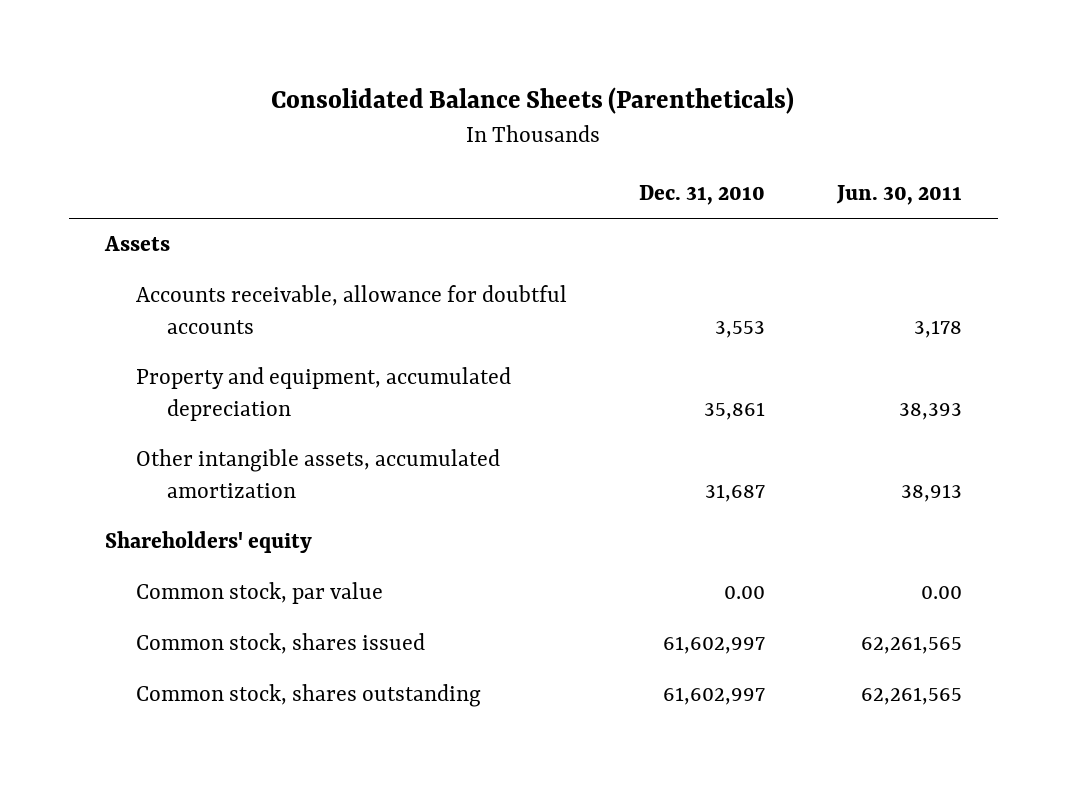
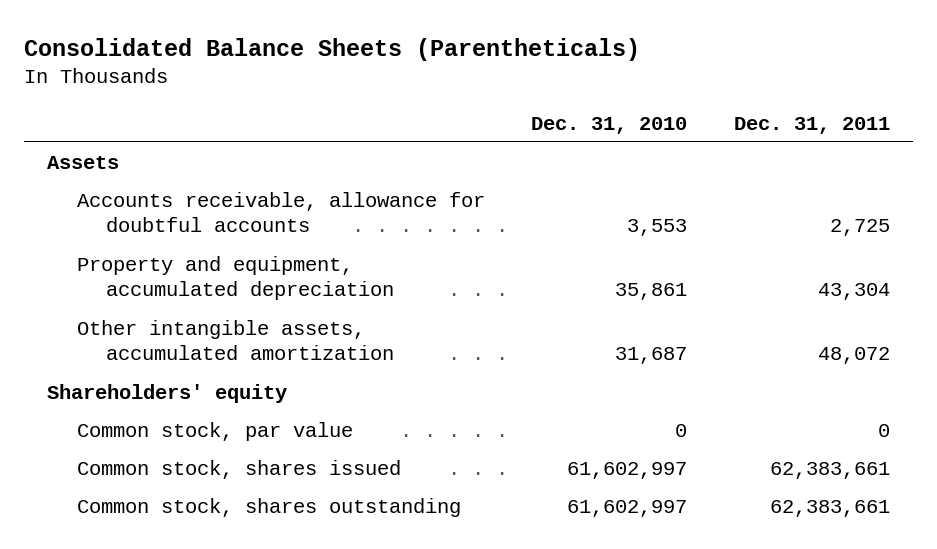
- | Dec. 31, 2010 | Jun. 30, 2011
+ | Dec. 31, 2010 | Dec. 31, 2011
- Common stock, par value | 0.00 | 0.00
+ Common stock, par value | 0 | 0

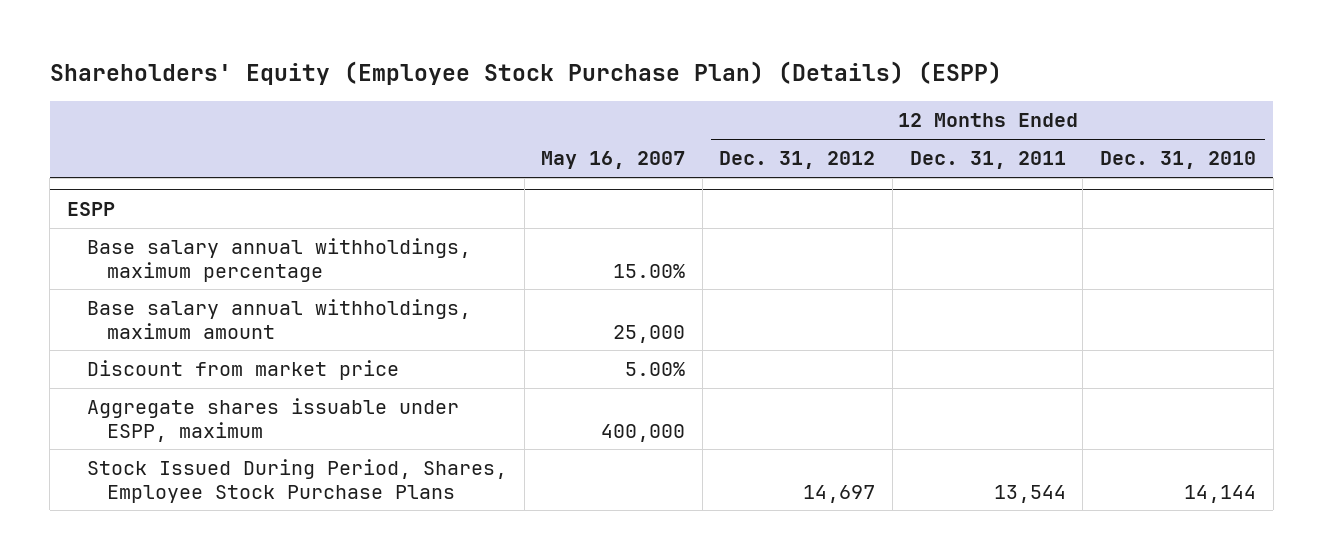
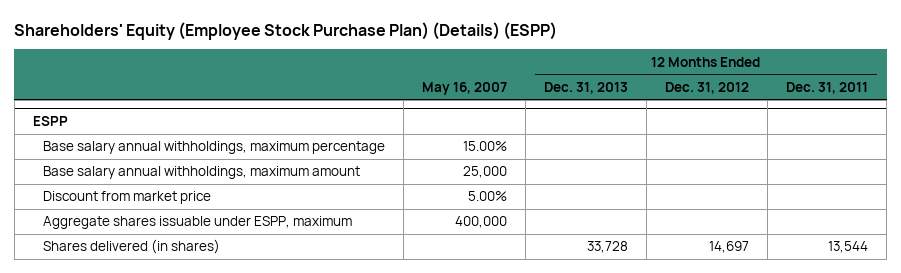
- | May 16, 2007 | 12 Months Ended Dec. 31, 2012 | 12 Months Ended Dec. 31, 2011 | 12 Months Ended Dec. 31, 2010
+ | May 16, 2007 | 12 Months Ended Dec. 31, 2013 | 12 Months Ended Dec. 31, 2012 | 12 Months Ended Dec. 31, 2011
@ ESPP
- Stock Issued During Period, Shares, Employee Stock Purchase Plans | | 14,697 | 13,544 | 14,144
+ Shares delivered (in shares) | | 33,728 | 14,697 | 13,544

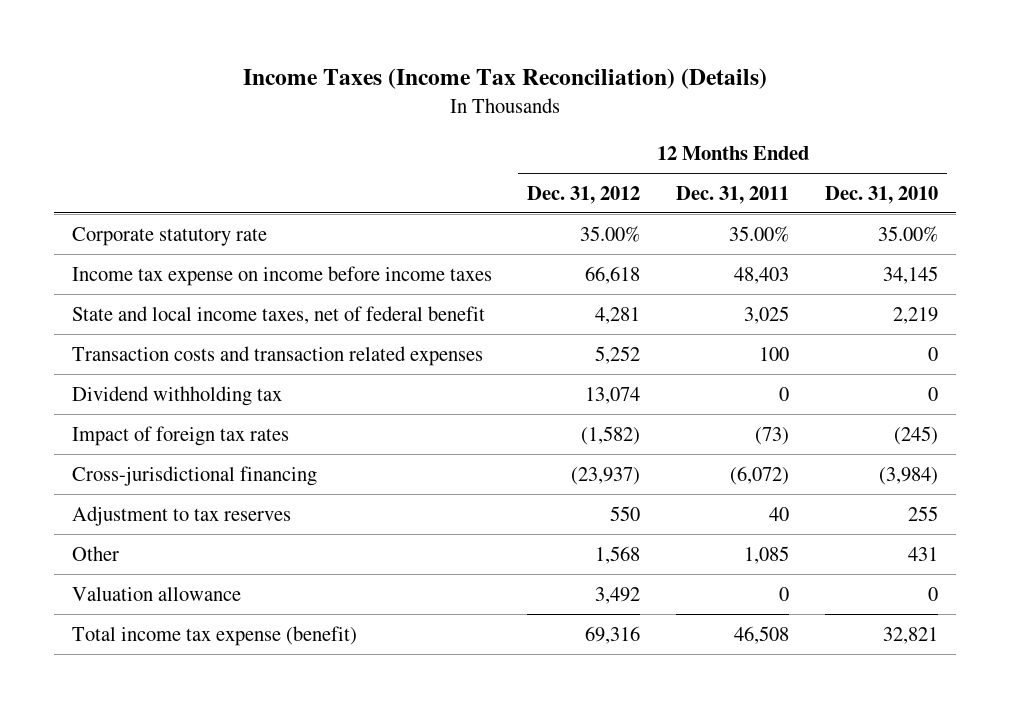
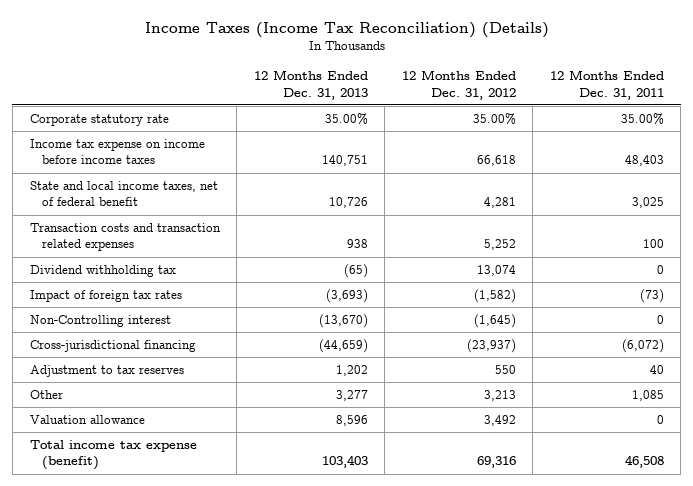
- | 12 Months Ended Dec. 31, 2012 | 12 Months Ended Dec. 31, 2011 | 12 Months Ended Dec. 31, 2010
+ | 12 Months Ended Dec. 31, 2013 | 12 Months Ended Dec. 31, 2012 | 12 Months Ended Dec. 31, 2011
+ Non-Controlling interest | (13,670) | (1,645) | 0
- Other | 1,568 | 1,085 | 431
+ Other | 3,277 | 3,213 | 1,085

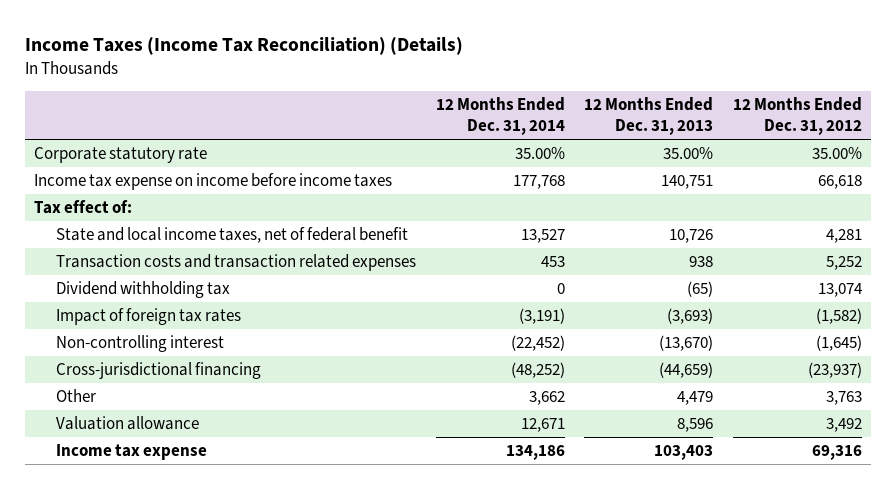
- | 12 Months Ended Dec. 31, 2013 | 12 Months Ended Dec. 31, 2012 | 12 Months Ended Dec. 31, 2011
+ | 12 Months Ended Dec. 31, 2014 | 12 Months Ended Dec. 31, 2013 | 12 Months Ended Dec. 31, 2012
+ Tax effect of:
- Non-Controlling interest | (13,670) | (1,645) | 0
+ Non-controlling interest | (22,452) | (13,670) | (1,645)
- Adjustment to tax reserves | 1,202 | 550 | 40
- Other | 3,277 | 3,213 | 1,085
+ Other | 3,662 | 4,479 | 3,763
- Total income tax expense (benefit) | 103,403 | 69,316 | 46,508
+ Income tax expense | 134,186 | 103,403 | 69,316

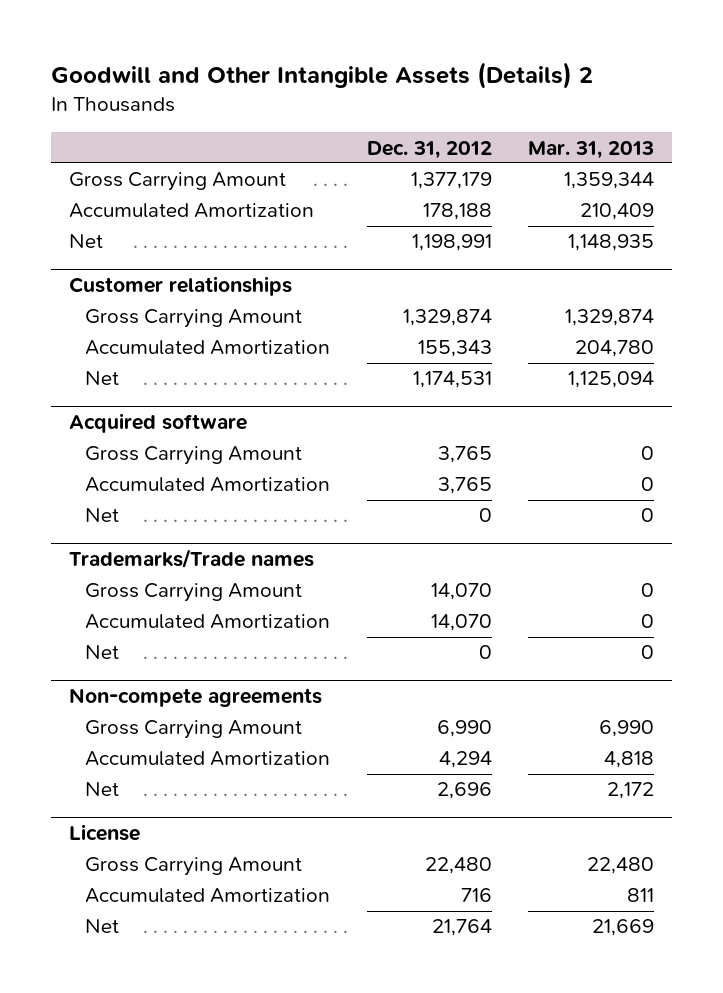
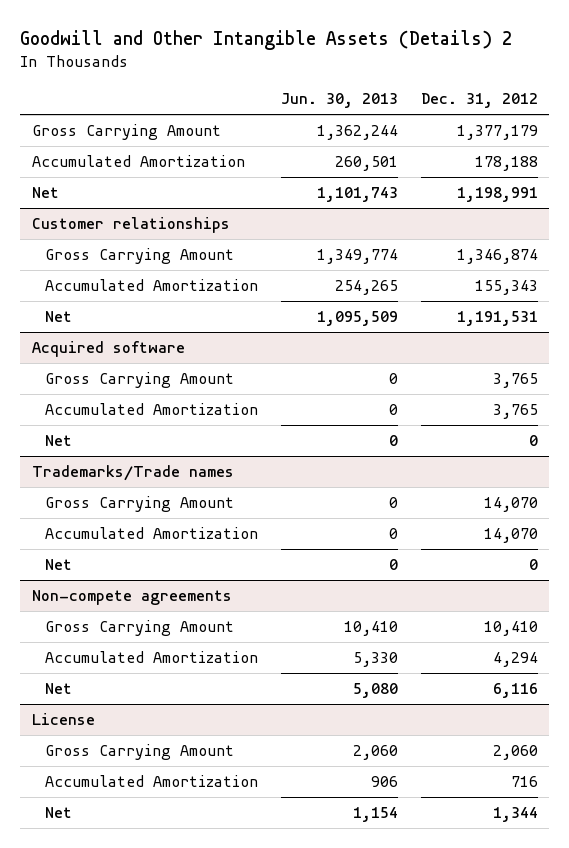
- | Dec. 31, 2012 | Mar. 31, 2013
+ | Jun. 30, 2013 | Dec. 31, 2012
@ Customer relationships
- Gross Carrying Amount | 1,329,874 | 1,329,874
+ Gross Carrying Amount | 1,349,774 | 1,346,874
- Net | 1,174,531 | 1,125,094
+ Net | 1,095,509 | 1,191,531
@ Non-compete agreements
- Gross Carrying Amount | 6,990 | 6,990
+ Gross Carrying Amount | 10,410 | 10,410
- Net | 2,696 | 2,172
+ Net | 5,080 | 6,116
@ License
- Gross Carrying Amount | 22,480 | 22,480
+ Gross Carrying Amount | 2,060 | 2,060
- Net | 21,764 | 21,669
+ Net | 1,154 | 1,344

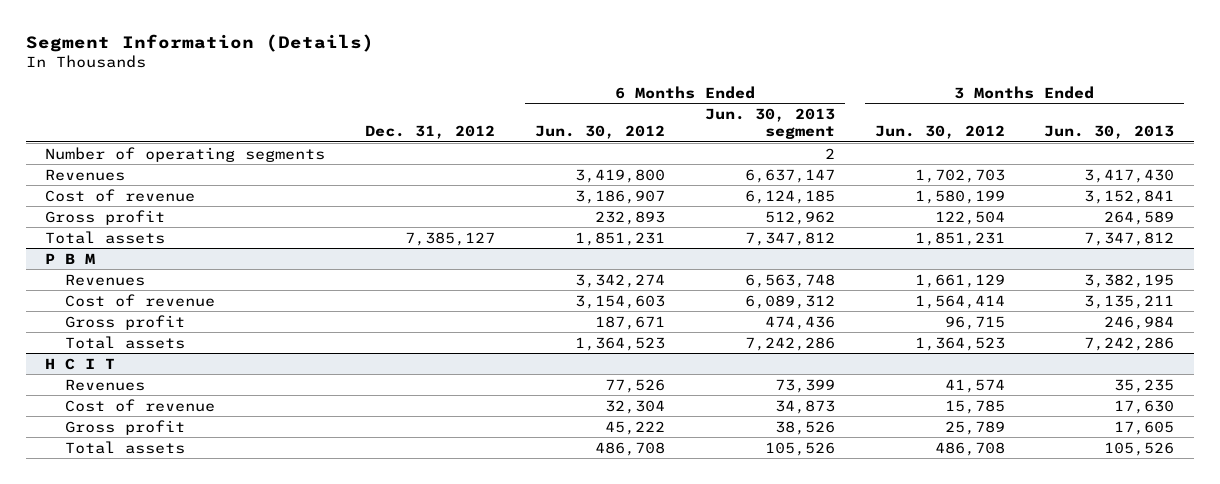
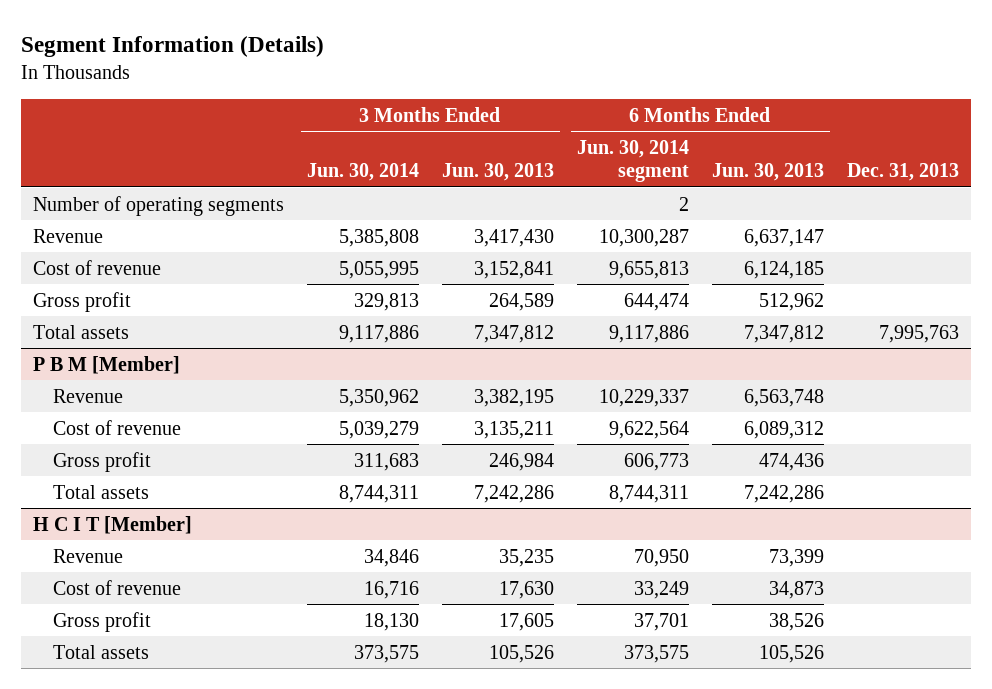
- | Dec. 31, 2012 | 6 Months Ended Jun. 30, 2012 | 6 Months Ended Jun. 30, 2013 segment | 3 Months Ended Jun. 30, 2012 | 3 Months Ended Jun. 30, 2013
+ | 3 Months Ended Jun. 30, 2014 | 3 Months Ended Jun. 30, 2013 | 6 Months Ended Jun. 30, 2014 segment | 6 Months Ended Jun. 30, 2013 | Dec. 31, 2013
- Revenues | | 3,419,800 | 6,637,147 | 1,702,703 | 3,417,430
+ Revenue | 5,385,808 | 3,417,430 | 10,300,287 | 6,637,147 |
- P B M
- Revenues | | 3,342,274 | 6,563,748 | 1,661,129 | 3,382,195
+ P B M [Member]
+ Revenue | 5,350,962 | 3,382,195 | 10,229,337 | 6,563,748 |
- H C I T
- Revenues | | 77,526 | 73,399 | 41,574 | 35,235
+ H C I T [Member]
+ Revenue | 34,846 | 35,235 | 70,950 | 73,399 |

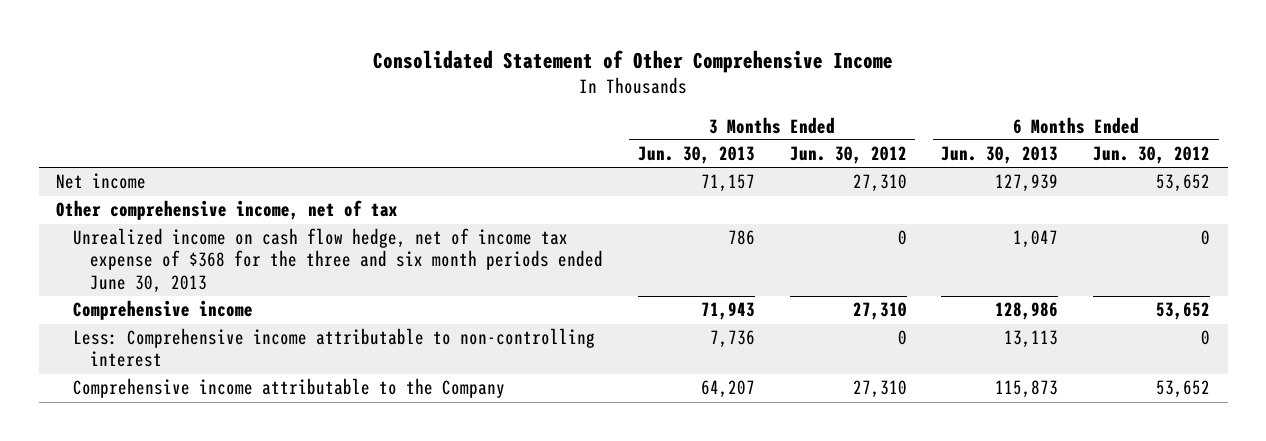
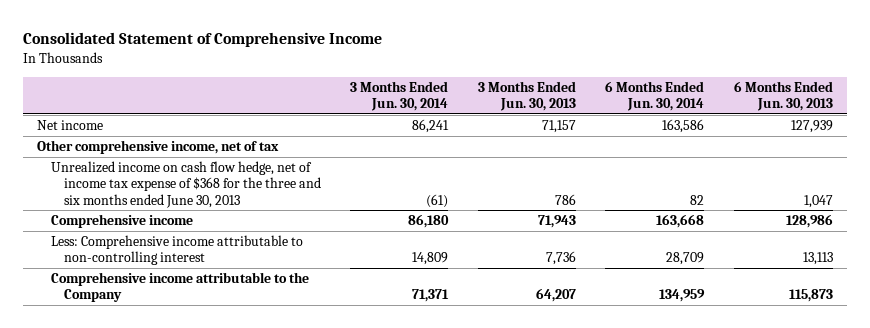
- Consolidated Statement of Other Comprehensive Income
+ Consolidated Statement of Comprehensive Income
- | 3 Months Ended Jun. 30, 2013 | 3 Months Ended Jun. 30, 2012 | 6 Months Ended Jun. 30, 2013 | 6 Months Ended Jun. 30, 2012
+ | 3 Months Ended Jun. 30, 2014 | 3 Months Ended Jun. 30, 2013 | 6 Months Ended Jun. 30, 2014 | 6 Months Ended Jun. 30, 2013
- Unrealized income on cash flow hedge, net of income tax expense of $368 for the three and six month periods ended June 30, 2013 | 786 | 0 | 1,047 | 0
+ Unrealized income on cash flow hedge, net of income tax expense of $368 for the three and six months ended June 30, 2013 | (61) | 786 | 82 | 1,047

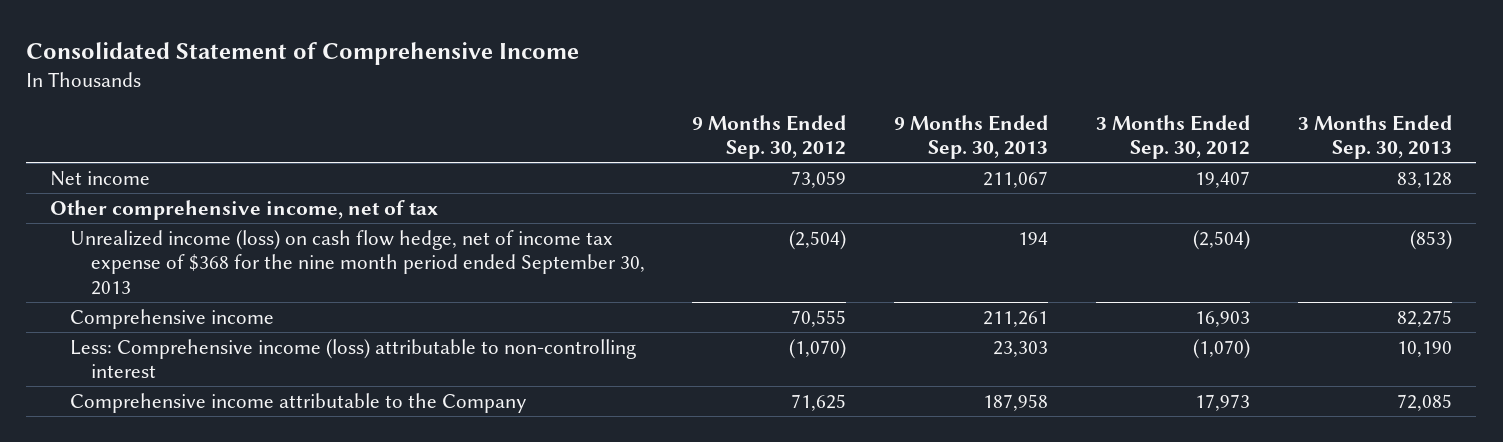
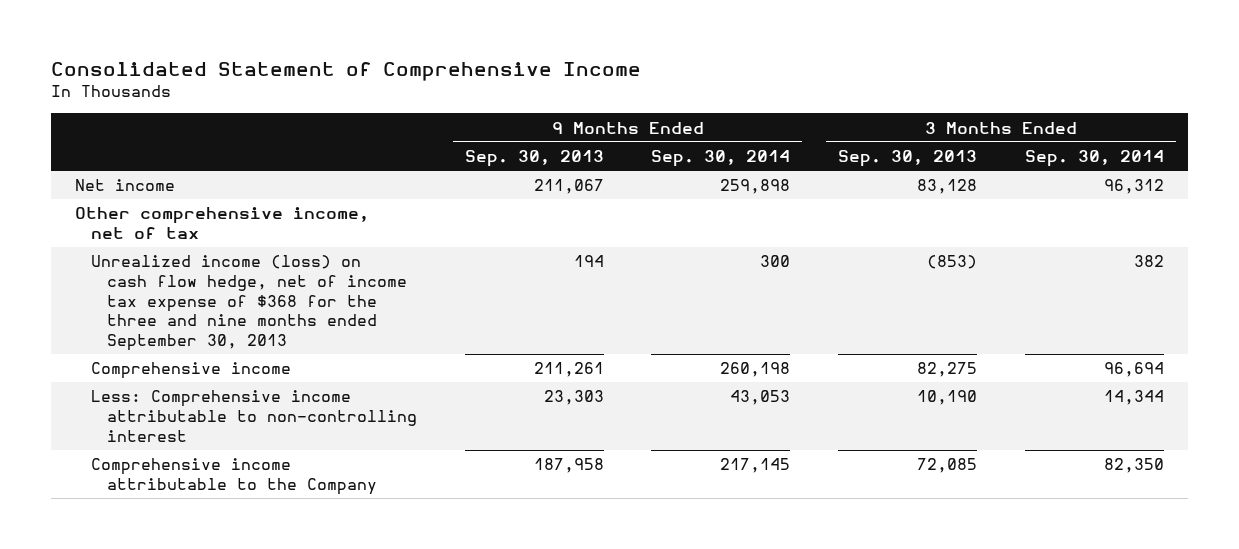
- | 9 Months Ended Sep. 30, 2012 | 9 Months Ended Sep. 30, 2013 | 3 Months Ended Sep. 30, 2012 | 3 Months Ended Sep. 30, 2013
+ | 9 Months Ended Sep. 30, 2013 | 9 Months Ended Sep. 30, 2014 | 3 Months Ended Sep. 30, 2013 | 3 Months Ended Sep. 30, 2014
- Unrealized income (loss) on cash flow hedge, net of income tax expense of $368 for the nine month period ended September 30, 2013 | (2,504) | 194 | (2,504) | (853)
+ Unrealized income (loss) on cash flow hedge, net of income tax expense of $368 for the three and nine months ended September 30, 2013 | 194 | 300 | (853) | 382
- Less: Comprehensive income (loss) attributable to non-controlling interest | (1,070) | 23,303 | (1,070) | 10,190
+ Less: Comprehensive income attributable to non-controlling interest | 23,303 | 43,053 | 10,190 | 14,344

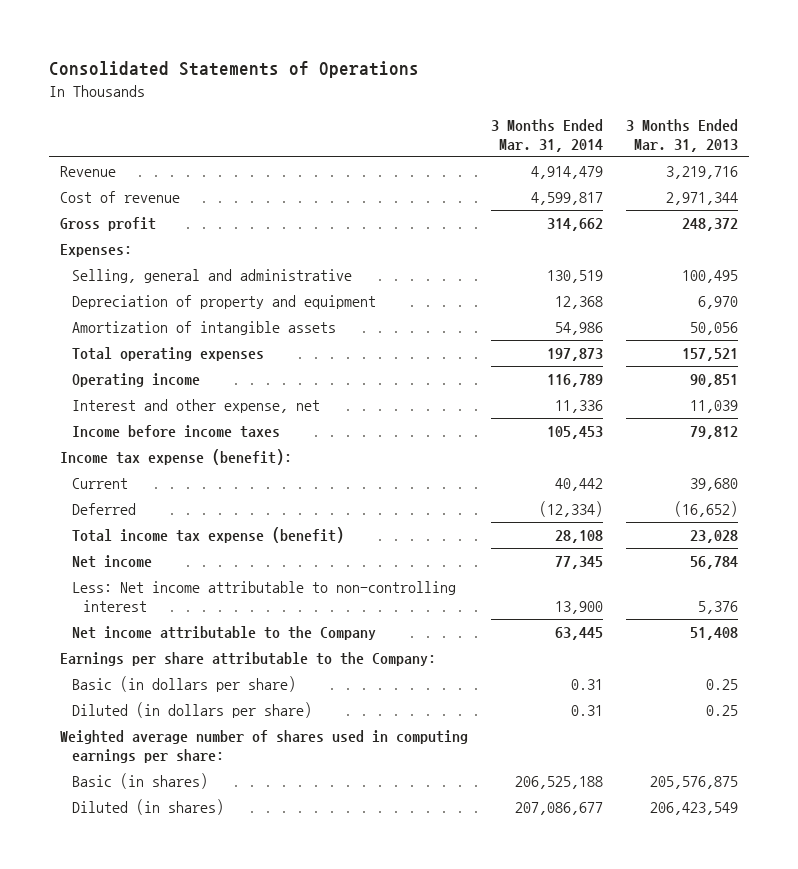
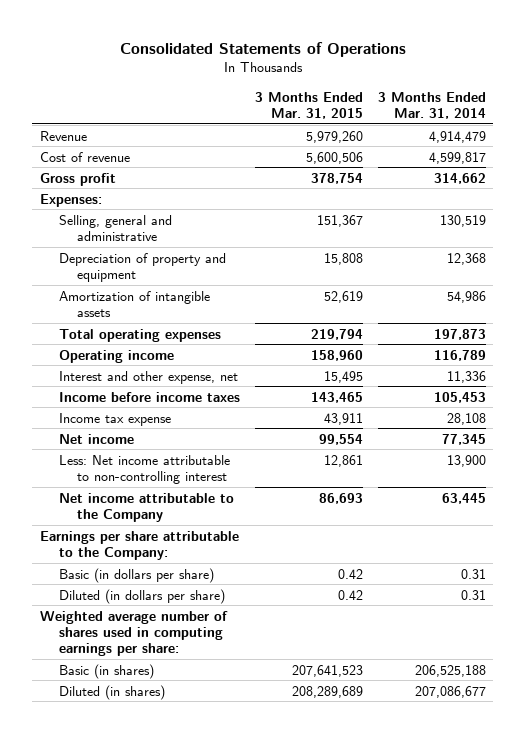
- | 3 Months Ended Mar. 31, 2014 | 3 Months Ended Mar. 31, 2013
+ | 3 Months Ended Mar. 31, 2015 | 3 Months Ended Mar. 31, 2014
- Income tax expense (benefit):
- Current | 40,442 | 39,680
- Deferred | (12,334) | (16,652)
- Total income tax expense (benefit) | 28,108 | 23,028
+ Income tax expense | 43,911 | 28,108

